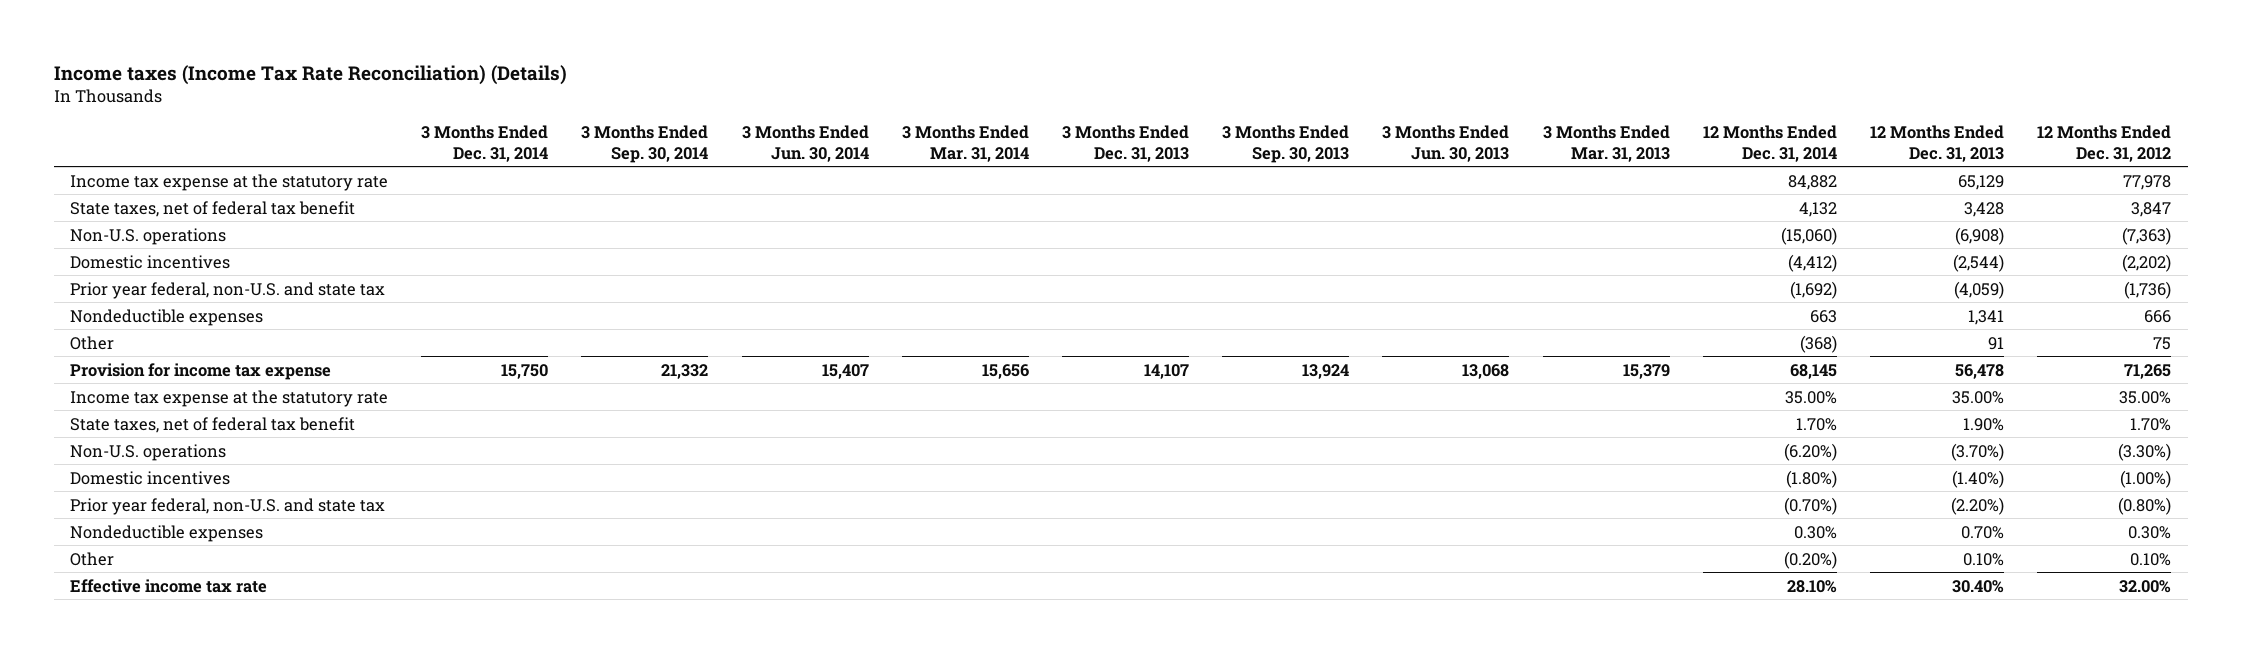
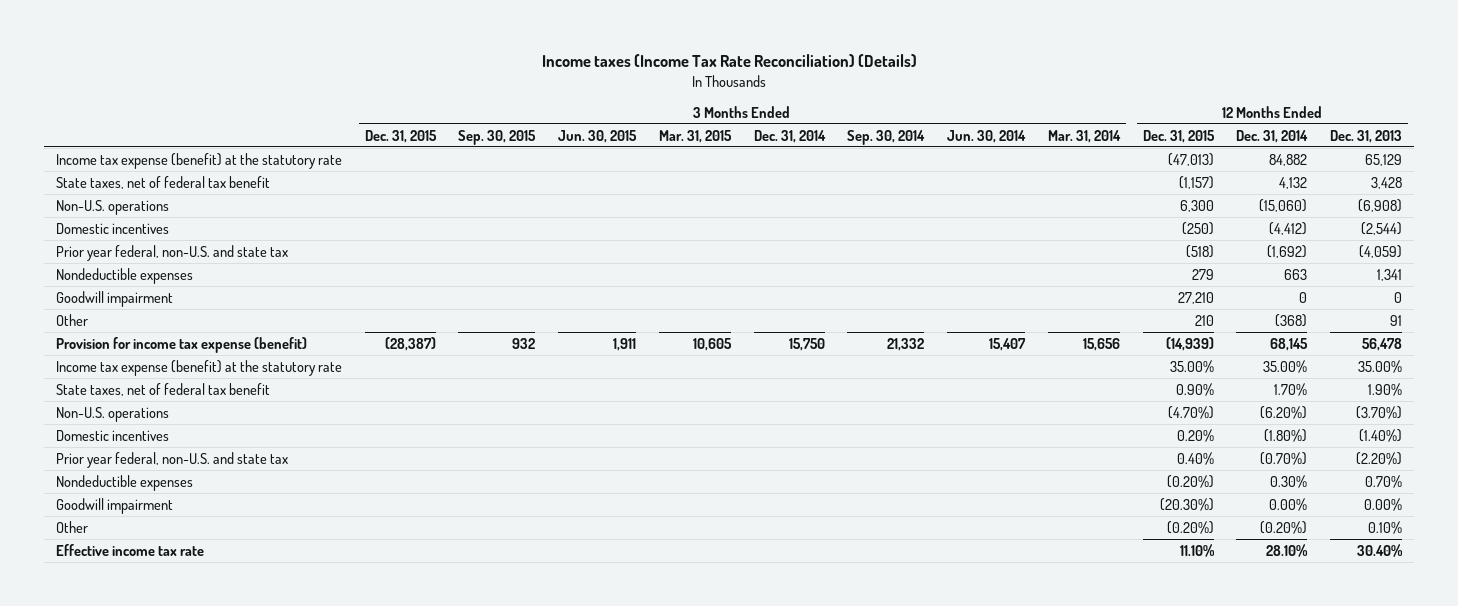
- | 3 Months Ended Dec. 31, 2014 | 3 Months Ended Sep. 30, 2014 | 3 Months Ended Jun. 30, 2014 | 3 Months Ended Mar. 31, 2014 | 3 Months Ended Dec. 31, 2013 | 3 Months Ended Sep. 30, 2013 | 3 Months Ended Jun. 30, 2013 | 3 Months Ended Mar. 31, 2013 | 12 Months Ended Dec. 31, 2014 | 12 Months Ended Dec. 31, 2013 | 12 Months Ended Dec. 31, 2012
+ | 3 Months Ended Dec. 31, 2015 | 3 Months Ended Sep. 30, 2015 | 3 Months Ended Jun. 30, 2015 | 3 Months Ended Mar. 31, 2015 | 3 Months Ended Dec. 31, 2014 | 3 Months Ended Sep. 30, 2014 | 3 Months Ended Jun. 30, 2014 | 3 Months Ended Mar. 31, 2014 | 12 Months Ended Dec. 31, 2015 | 12 Months Ended Dec. 31, 2014 | 12 Months Ended Dec. 31, 2013
- Income tax expense at the statutory rate | | | | | | | | | 84,882 | 65,129 | 77,978
+ Income tax expense (benefit) at the statutory rate | | | | | | | | | (47,013) | 84,882 | 65,129
+ Goodwill impairment | | | | | | | | | 27,210 | 0 | 0
- Provision for income tax expense | 15,750 | 21,332 | 15,407 | 15,656 | 14,107 | 13,924 | 13,068 | 15,379 | 68,145 | 56,478 | 71,265
- Income tax expense at the statutory rate | | | | | | | | | 35.00% | 35.00% | 35.00%
+ Provision for income tax expense (benefit) | (28,387) | 932 | 1,911 | 10,605 | 15,750 | 21,332 | 15,407 | 15,656 | (14,939) | 68,145 | 56,478
+ Income tax expense (benefit) at the statutory rate | | | | | | | | | 35.00% | 35.00% | 35.00%
+ Goodwill impairment | | | | | | | | | (20.30%) | 0.00% | 0.00%

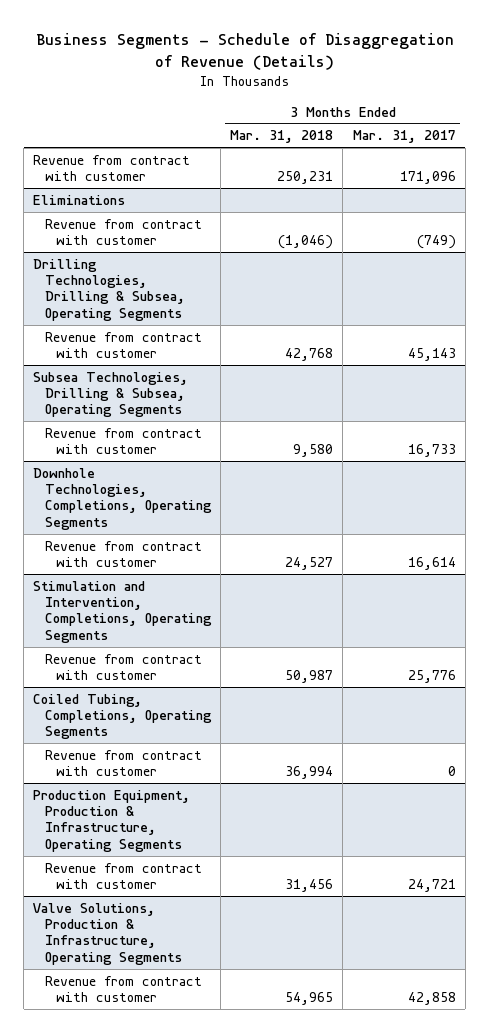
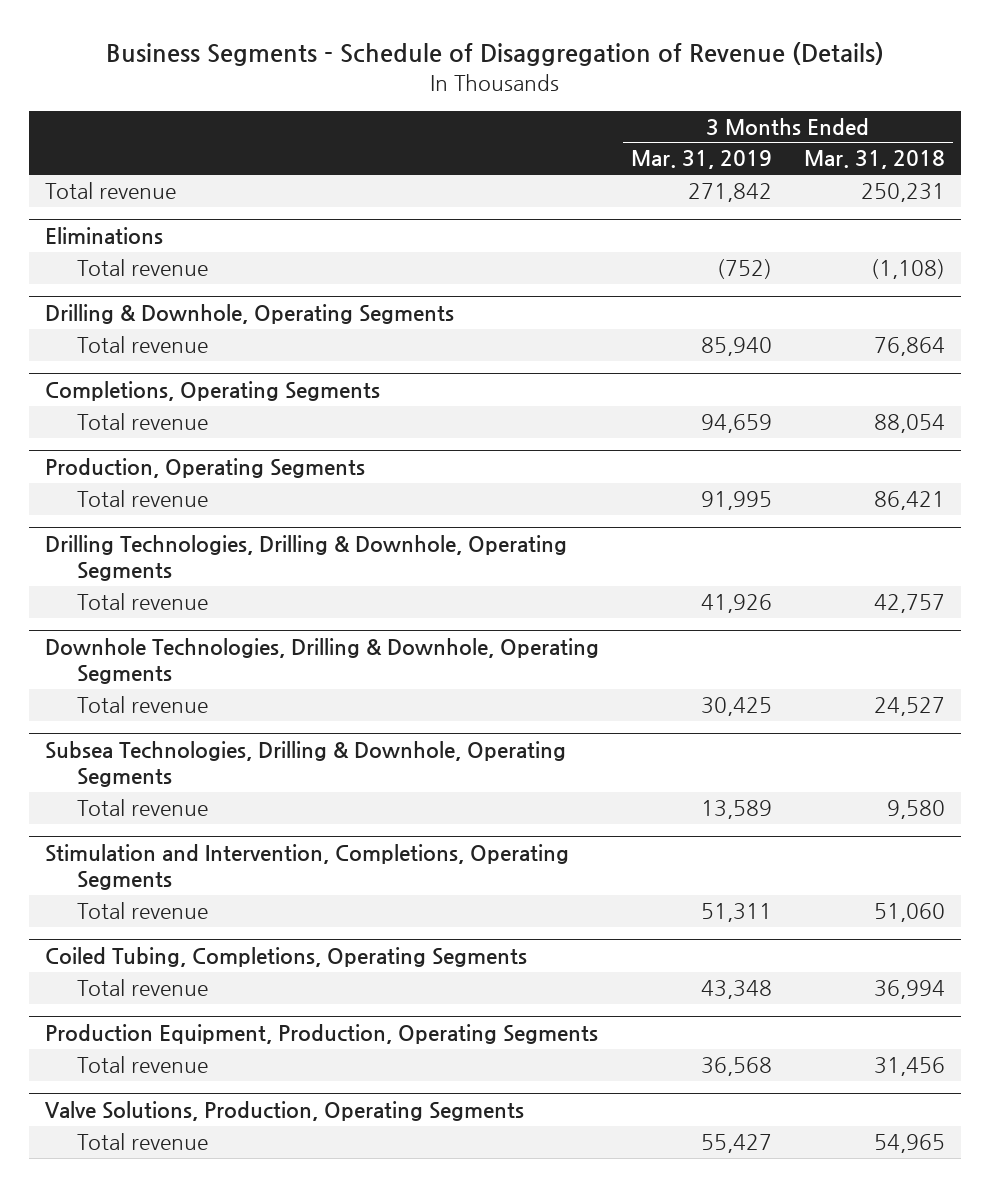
- | 3 Months Ended Mar. 31, 2018 | 3 Months Ended Mar. 31, 2017
+ | 3 Months Ended Mar. 31, 2019 | 3 Months Ended Mar. 31, 2018
- Revenue from contract with customer | 250,231 | 171,096
+ Total revenue | 271,842 | 250,231
@ Eliminations
- Revenue from contract with customer | (1,046) | (749)
- Drilling Technologies, Drilling & Subsea, Operating Segments
- Revenue from contract with customer | 42,768 | 45,143
- Subsea Technologies, Drilling & Subsea, Operating Segments
- Revenue from contract with customer | 9,580 | 16,733
- Downhole Technologies, Completions, Operating Segments
- Revenue from contract with customer | 24,527 | 16,614
@ Eliminations
+ Total revenue | (752) | (1,108)
+ Drilling & Downhole, Operating Segments
+ Total revenue | 85,940 | 76,864
+ Completions, Operating Segments
+ Total revenue | 94,659 | 88,054
+ Production, Operating Segments
+ Total revenue | 91,995 | 86,421
+ Drilling Technologies, Drilling & Downhole, Operating Segments
+ Total revenue | 41,926 | 42,757
+ Downhole Technologies, Drilling & Downhole, Operating Segments
+ Total revenue | 30,425 | 24,527
+ Subsea Technologies, Drilling & Downhole, Operating Segments
+ Total revenue | 13,589 | 9,580
@ Stimulation and Intervention, Completions, Operating Segments
- Revenue from contract with customer | 50,987 | 25,776
+ Total revenue | 51,311 | 51,060
@ Coiled Tubing, Completions, Operating Segments
- Revenue from contract with customer | 36,994 | 0
- Production Equipment, Production & Infrastructure, Operating Segments
- Revenue from contract with customer | 31,456 | 24,721
- Valve Solutions, Production & Infrastructure, Operating Segments
- Revenue from contract with customer | 54,965 | 42,858
@ Coiled Tubing, Completions, Operating Segments
+ Total revenue | 43,348 | 36,994
+ Production Equipment, Production, Operating Segments
+ Total revenue | 36,568 | 31,456
+ Valve Solutions, Production, Operating Segments
+ Total revenue | 55,427 | 54,965

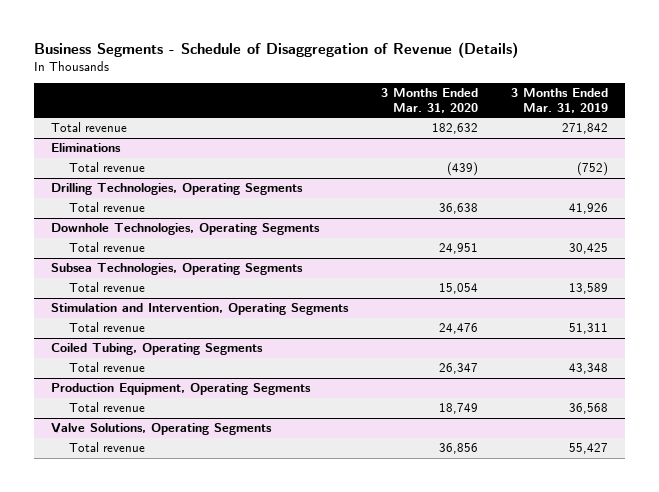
- | 3 Months Ended Mar. 31, 2019 | 3 Months Ended Mar. 31, 2018
+ | 3 Months Ended Mar. 31, 2020 | 3 Months Ended Mar. 31, 2019
- Drilling & Downhole, Operating Segments
- Total revenue | 85,940 | 76,864
- Completions, Operating Segments
- Total revenue | 94,659 | 88,054
- Production, Operating Segments
- Total revenue | 91,995 | 86,421
- Drilling Technologies, Drilling & Downhole, Operating Segments
+ Drilling Technologies, Operating Segments
- Downhole Technologies, Drilling & Downhole, Operating Segments
+ Downhole Technologies, Operating Segments
- Subsea Technologies, Drilling & Downhole, Operating Segments
+ Subsea Technologies, Operating Segments
- Stimulation and Intervention, Completions, Operating Segments
+ Stimulation and Intervention, Operating Segments
- Coiled Tubing, Completions, Operating Segments
+ Coiled Tubing, Operating Segments
- Production Equipment, Production, Operating Segments
+ Production Equipment, Operating Segments
- Valve Solutions, Production, Operating Segments
+ Valve Solutions, Operating Segments

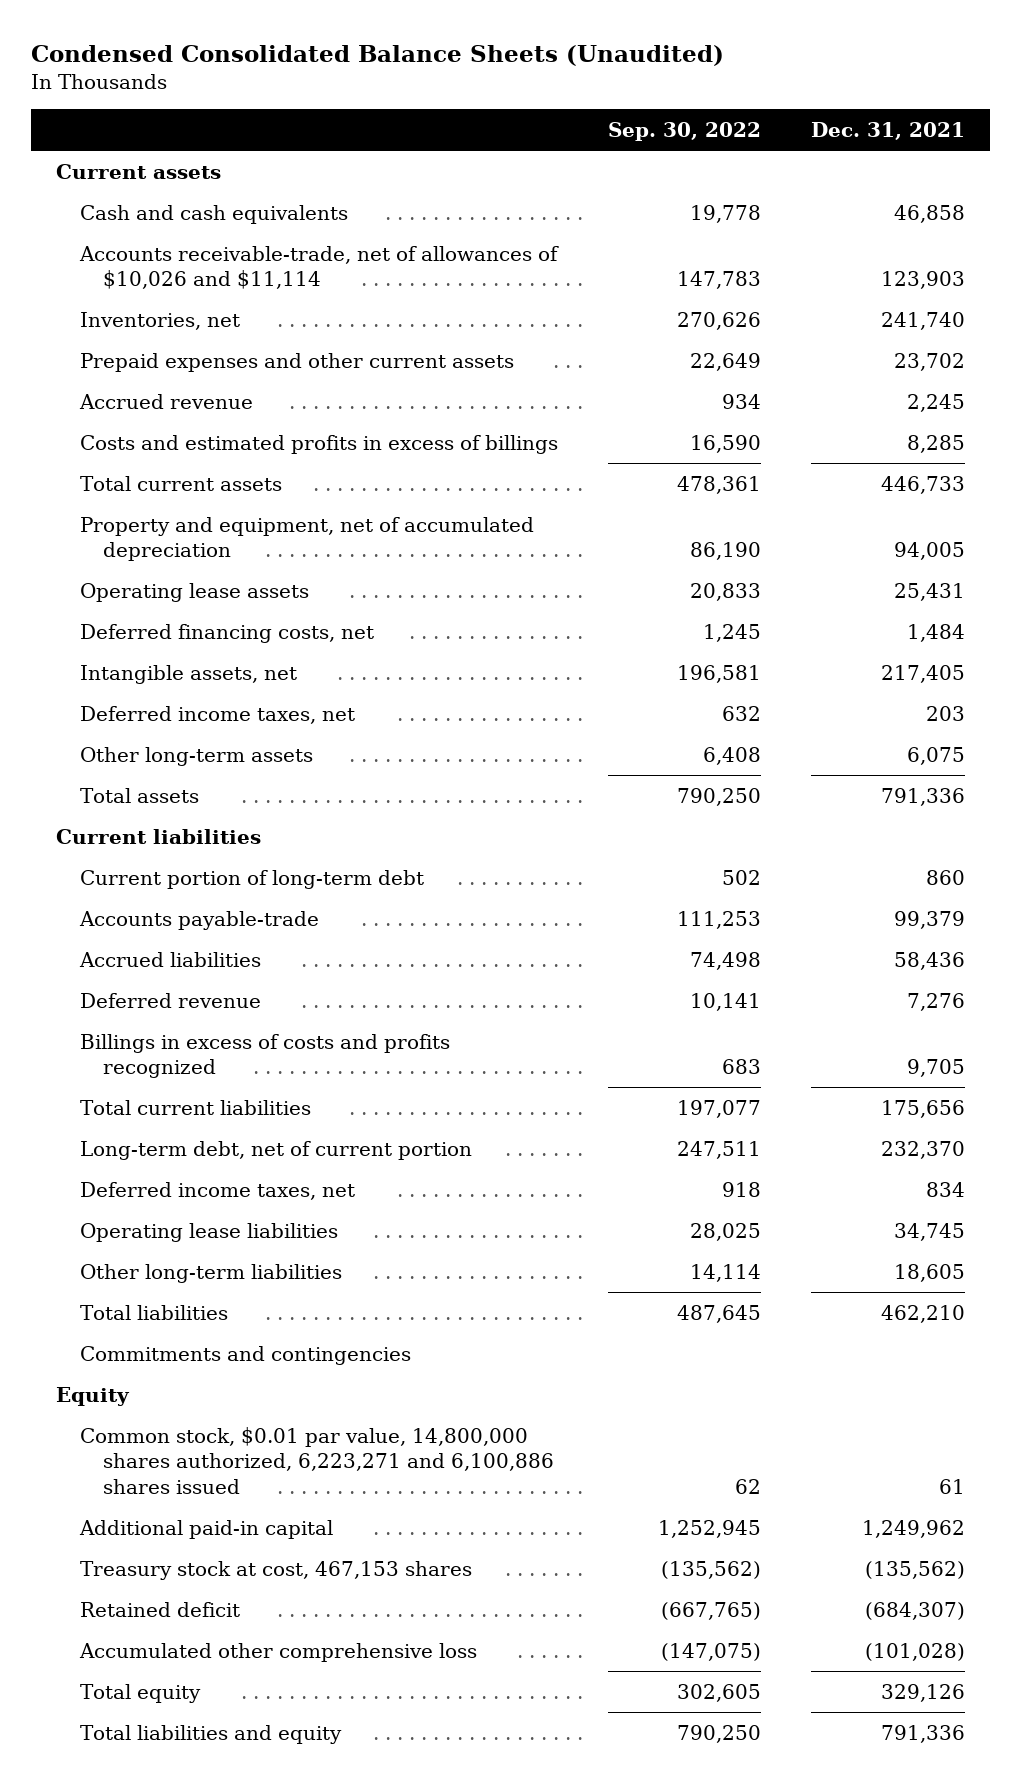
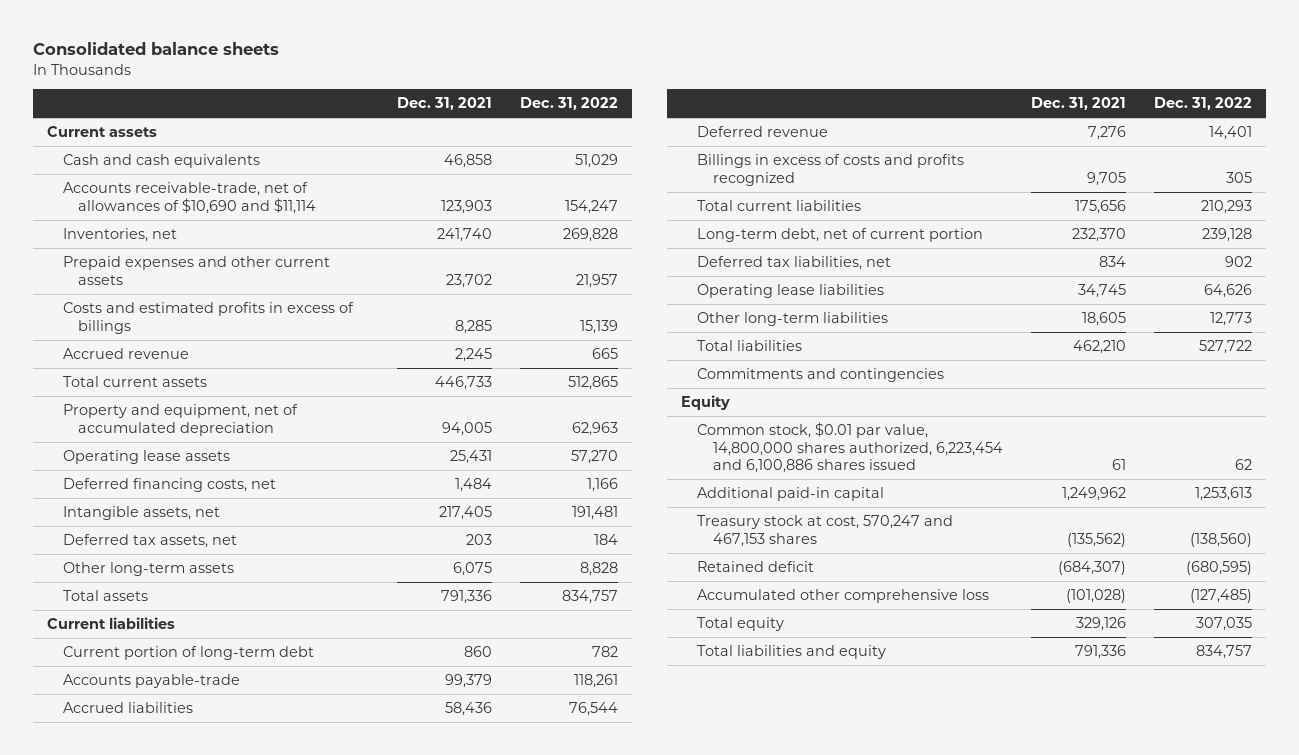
- Condensed Consolidated Balance Sheets (Unaudited)
+ Consolidated balance sheets
- | Sep. 30, 2022 | Dec. 31, 2021
+ | Dec. 31, 2021 | Dec. 31, 2022
- Accounts receivable-trade, net of allowances of $10,026 and $11,114 | 147,783 | 123,903
+ Accounts receivable-trade, net of allowances of $10,690 and $11,114 | 123,903 | 154,247
moved down: Accrued revenue | 2,245 | 665
- Deferred income taxes, net | 632 | 203
+ Deferred tax assets, net | 203 | 184
- Deferred income taxes, net | 918 | 834
+ Deferred tax liabilities, net | 834 | 902
- Common stock, $0.01 par value, 14,800,000 shares authorized, 6,223,271 and 6,100,886 shares issued | 62 | 61
+ Common stock, $0.01 par value, 14,800,000 shares authorized, 6,223,454 and 6,100,886 shares issued | 61 | 62
- Treasury stock at cost, 467,153 shares | (135,562) | (135,562)
+ Treasury stock at cost, 570,247 and 467,153 shares | (135,562) | (138,560)

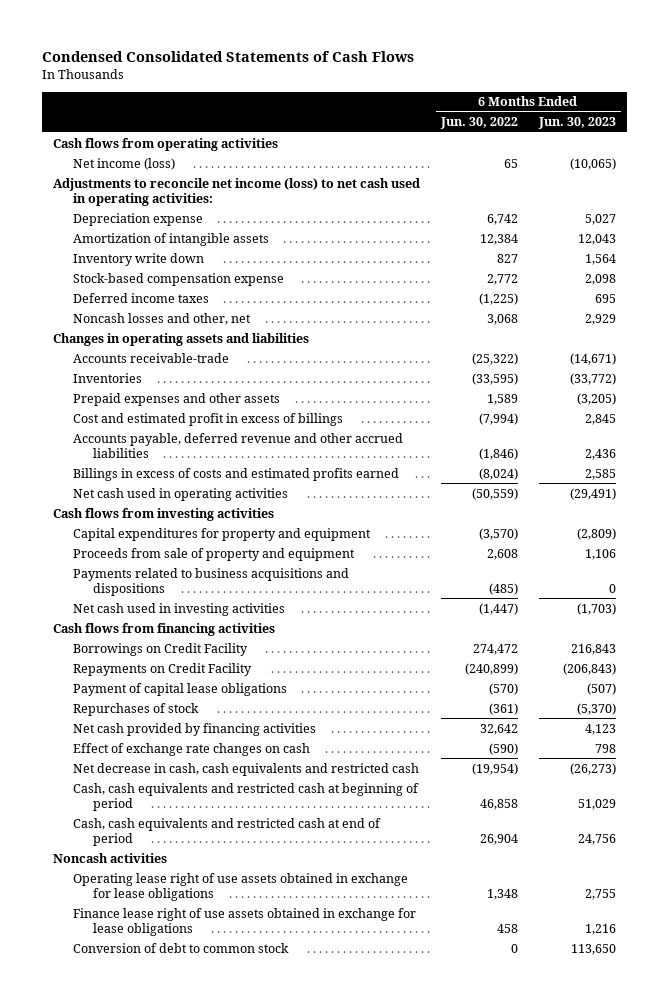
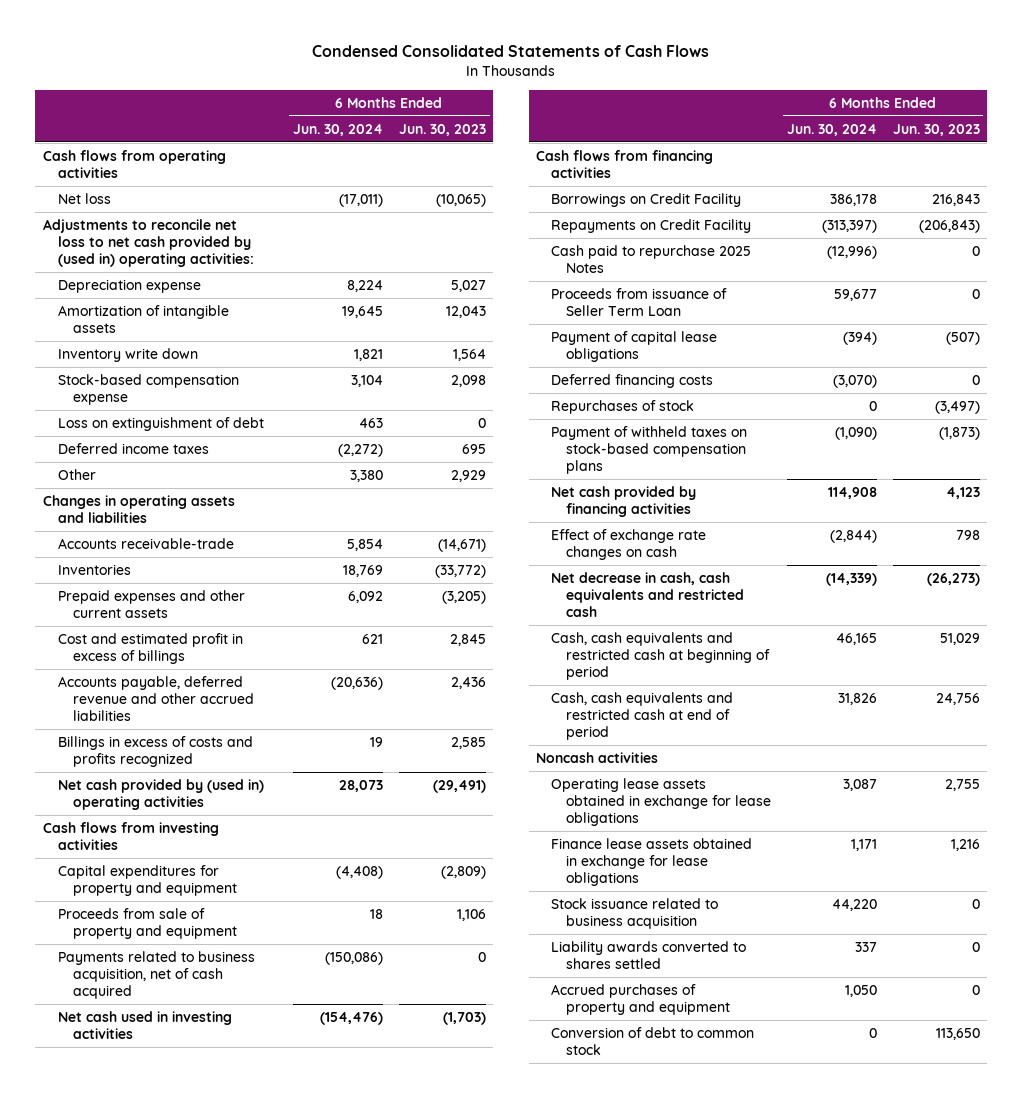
- | 6 Months Ended Jun. 30, 2022 | 6 Months Ended Jun. 30, 2023
+ | 6 Months Ended Jun. 30, 2024 | 6 Months Ended Jun. 30, 2023
- Net income (loss) | 65 | (10,065)
- Adjustments to reconcile net income (loss) to net cash used in operating activities:
+ Net loss | (17,011) | (10,065)
+ Adjustments to reconcile net loss to net cash provided by (used in) operating activities:
+ Loss on extinguishment of debt | 463 | 0
- Noncash losses and other, net | 3,068 | 2,929
+ Other | 3,380 | 2,929
- Prepaid expenses and other assets | 1,589 | (3,205)
+ Prepaid expenses and other current assets | 6,092 | (3,205)
- Billings in excess of costs and estimated profits earned | (8,024) | 2,585
- Net cash used in operating activities | (50,559) | (29,491)
+ Billings in excess of costs and profits recognized | 19 | 2,585
+ Net cash provided by (used in) operating activities | 28,073 | (29,491)
- Payments related to business acquisitions and dispositions | (485) | 0
+ Payments related to business acquisition, net of cash acquired | (150,086) | 0
+ Cash paid to repurchase 2025 Notes | (12,996) | 0
+ Proceeds from issuance of Seller Term Loan | 59,677 | 0
- Repurchases of stock | (361) | (5,370)
+ Deferred financing costs | (3,070) | 0
+ Repurchases of stock | 0 | (3,497)
+ Payment of withheld taxes on stock-based compensation plans | (1,090) | (1,873)
- Operating lease right of use assets obtained in exchange for lease obligations | 1,348 | 2,755
- Finance lease right of use assets obtained in exchange for lease obligations | 458 | 1,216
+ Operating lease assets obtained in exchange for lease obligations | 3,087 | 2,755
+ Finance lease assets obtained in exchange for lease obligations | 1,171 | 1,216
+ Stock issuance related to business acquisition | 44,220 | 0
+ Liability awards converted to shares settled | 337 | 0
+ Accrued purchases of property and equipment | 1,050 | 0

